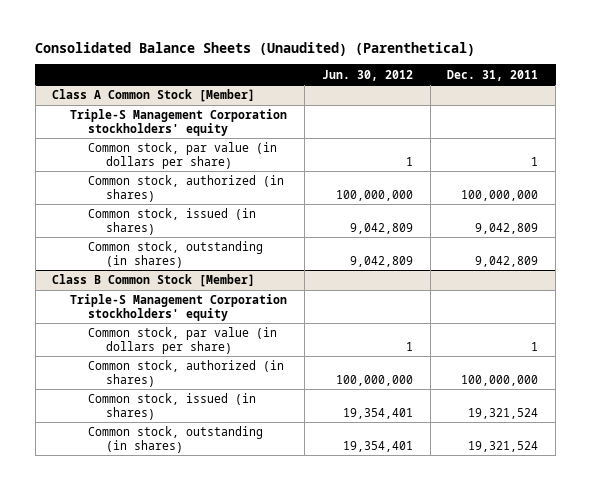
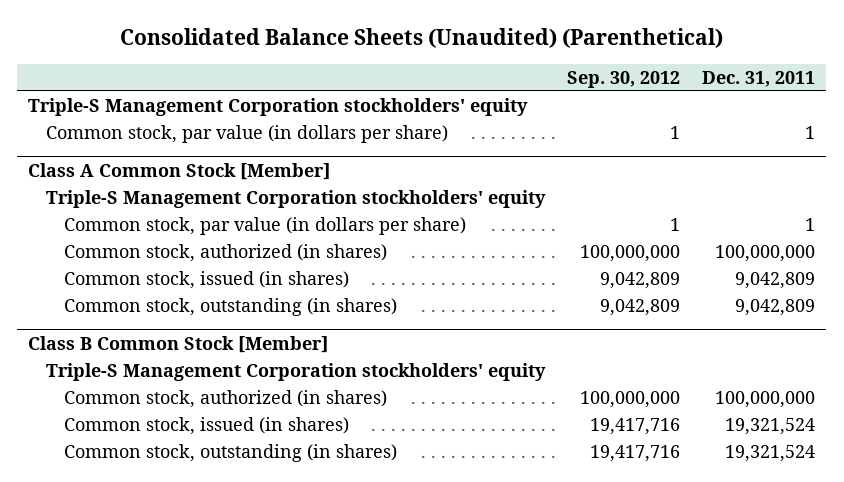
- | Jun. 30, 2012 | Dec. 31, 2011
+ | Sep. 30, 2012 | Dec. 31, 2011
+ Triple-S Management Corporation stockholders' equity
+ Common stock, par value (in dollars per share) | 1 | 1
@ Class B Common Stock [Member]
- Common stock, par value (in dollars per share) | 1 | 1

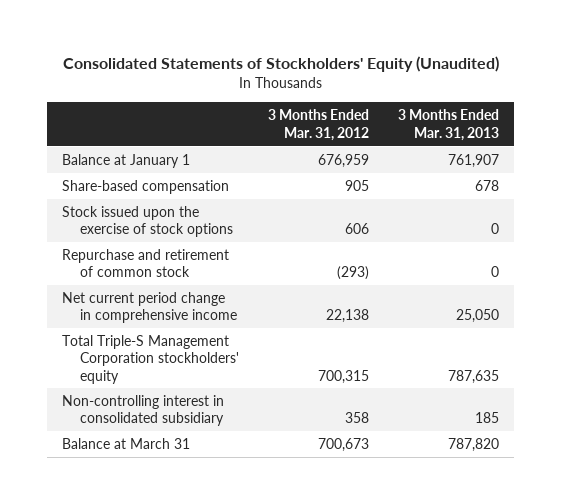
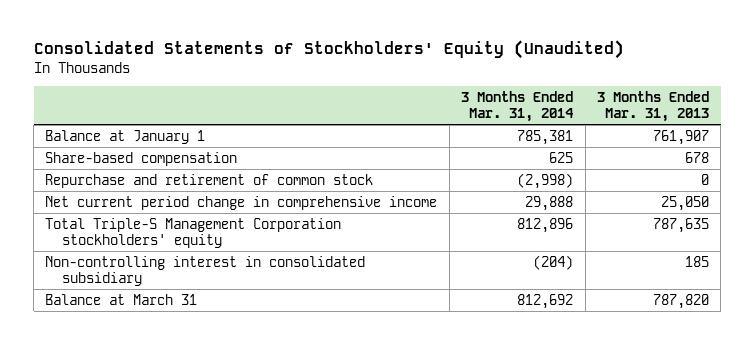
- | 3 Months Ended Mar. 31, 2012 | 3 Months Ended Mar. 31, 2013
+ | 3 Months Ended Mar. 31, 2014 | 3 Months Ended Mar. 31, 2013
- Stock issued upon the exercise of stock options | 606 | 0

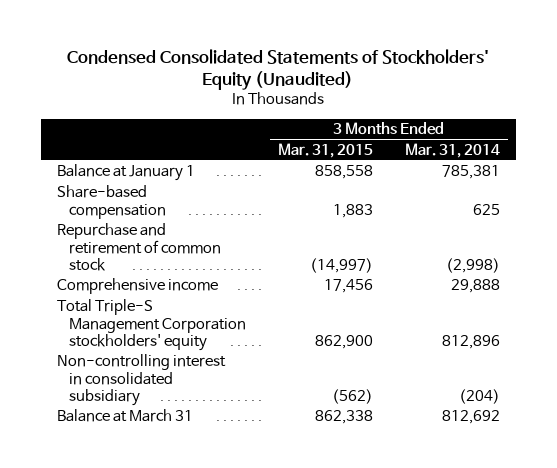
- Consolidated Statements of Stockholders' Equity (Unaudited)
+ Condensed Consolidated Statements of Stockholders' Equity (Unaudited)
- | 3 Months Ended Mar. 31, 2014 | 3 Months Ended Mar. 31, 2013
+ | 3 Months Ended Mar. 31, 2015 | 3 Months Ended Mar. 31, 2014
- Net current period change in comprehensive income | 29,888 | 25,050
+ Comprehensive income | 17,456 | 29,888

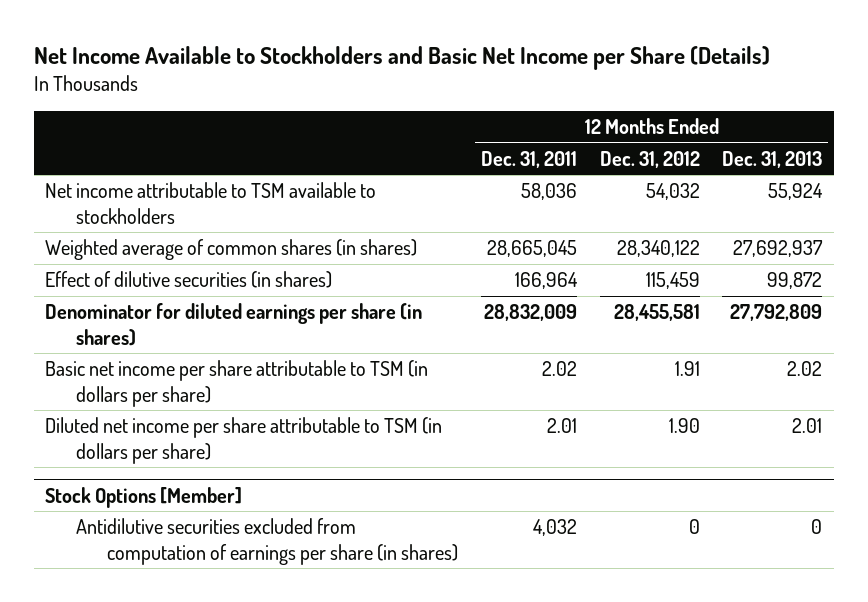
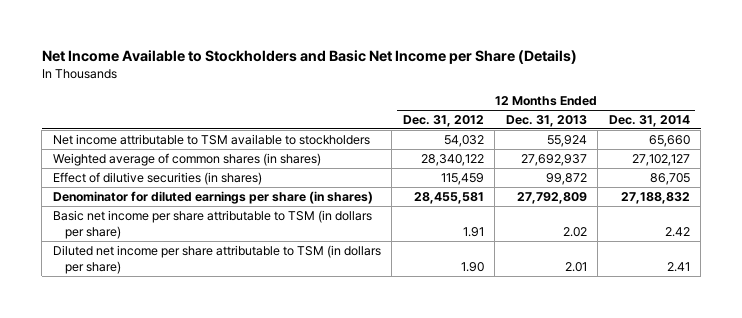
- | 12 Months Ended Dec. 31, 2011 | 12 Months Ended Dec. 31, 2012 | 12 Months Ended Dec. 31, 2013
+ | 12 Months Ended Dec. 31, 2012 | 12 Months Ended Dec. 31, 2013 | 12 Months Ended Dec. 31, 2014
- Stock Options [Member]
- Antidilutive securities excluded from computation of earnings per share (in shares) | 4,032 | 0 | 0

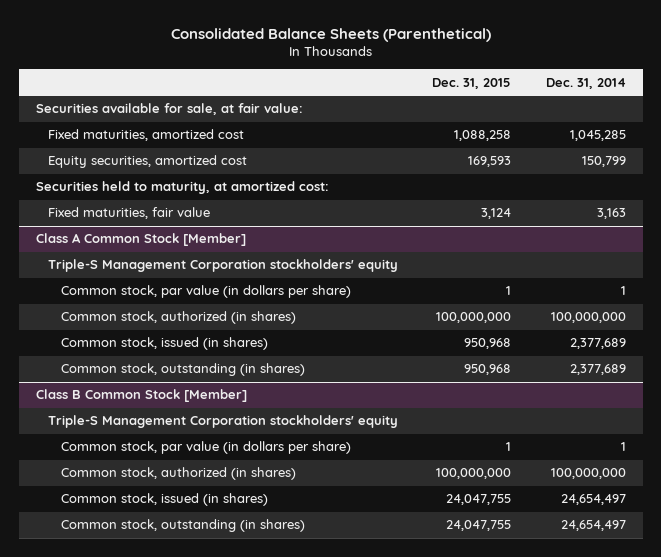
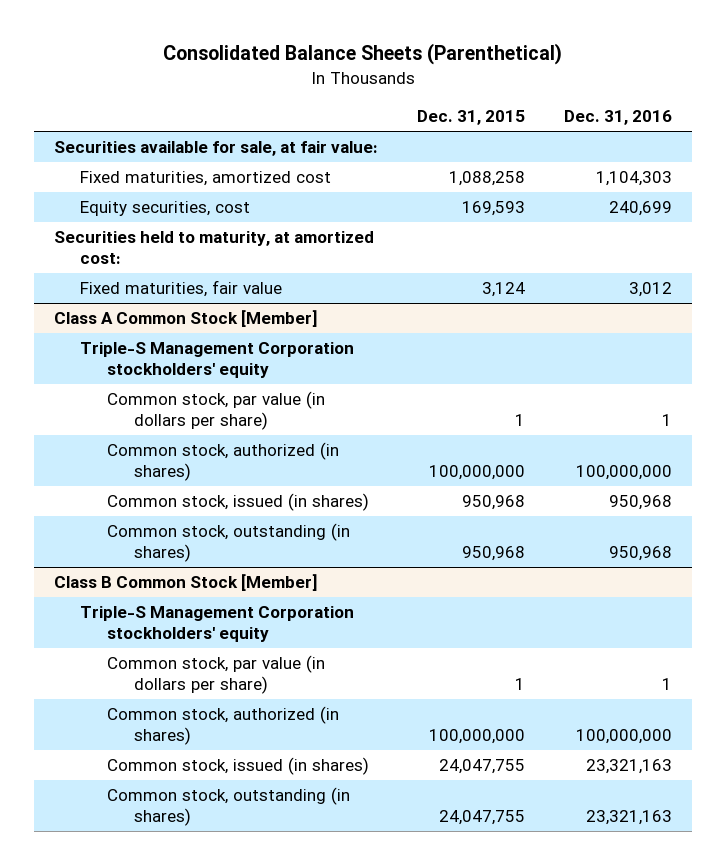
- | Dec. 31, 2015 | Dec. 31, 2014
+ | Dec. 31, 2015 | Dec. 31, 2016
- Equity securities, amortized cost | 169,593 | 150,799
+ Equity securities, cost | 169,593 | 240,699

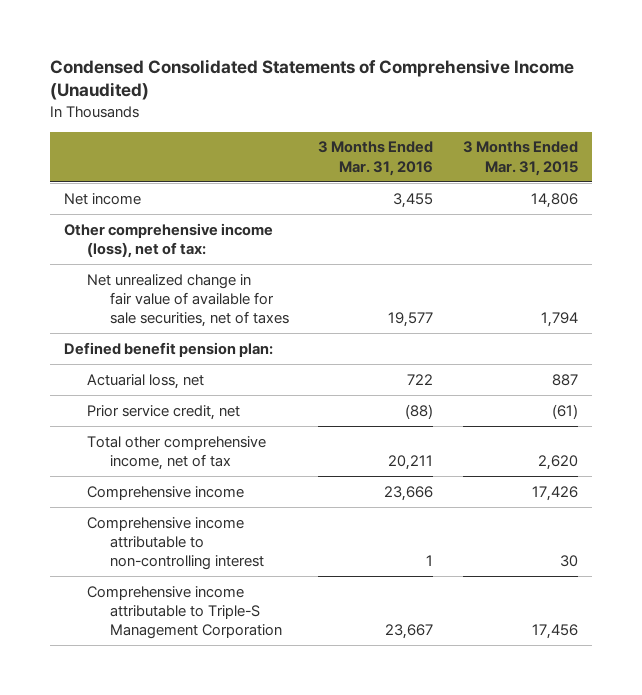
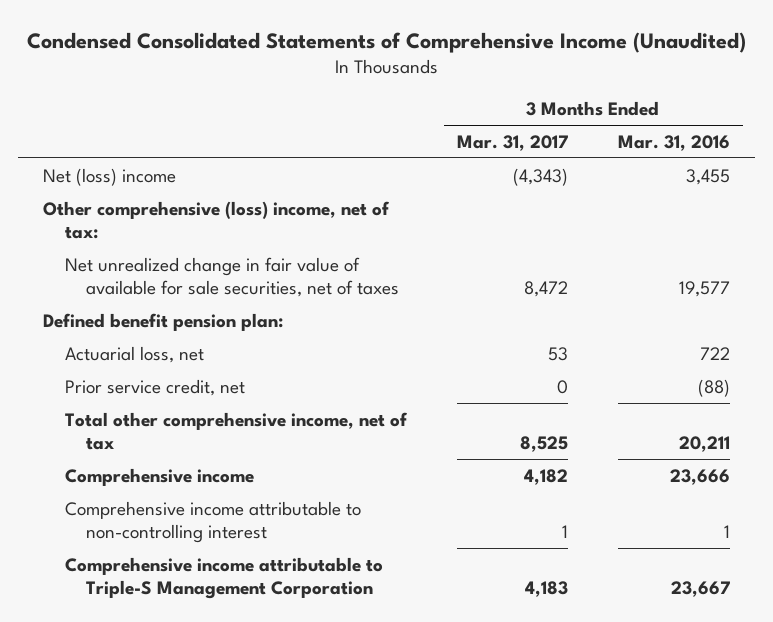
- | 3 Months Ended Mar. 31, 2016 | 3 Months Ended Mar. 31, 2015
+ | 3 Months Ended Mar. 31, 2017 | 3 Months Ended Mar. 31, 2016
- Net income | 3,455 | 14,806
- Other comprehensive income (loss), net of tax:
+ Net (loss) income | (4,343) | 3,455
+ Other comprehensive (loss) income, net of tax:

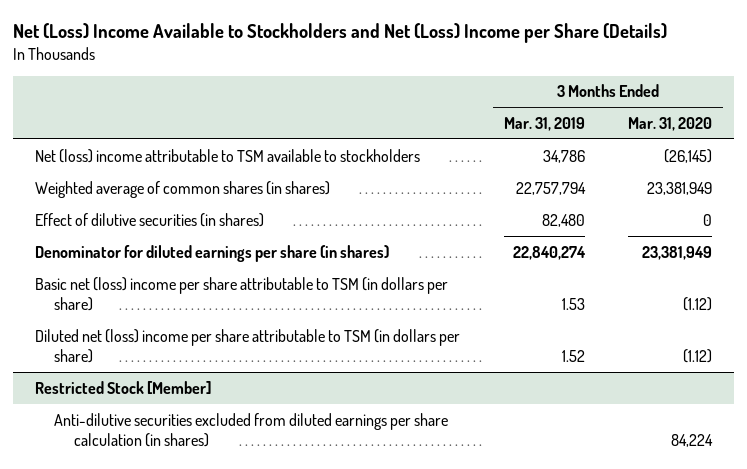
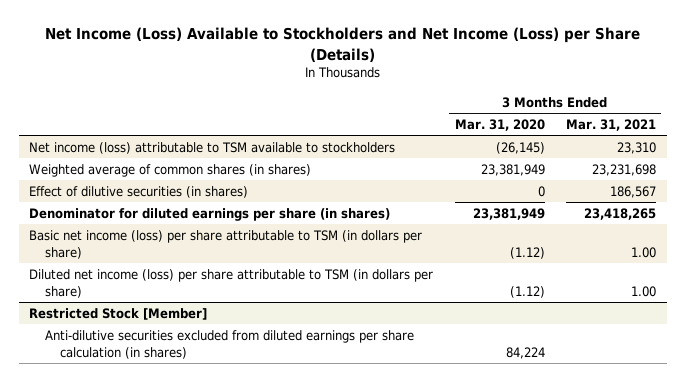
- Net (Loss) Income Available to Stockholders and Net (Loss) Income per Share (Details)
+ Net Income (Loss) Available to Stockholders and Net Income (Loss) per Share (Details)
- | 3 Months Ended Mar. 31, 2019 | 3 Months Ended Mar. 31, 2020
+ | 3 Months Ended Mar. 31, 2020 | 3 Months Ended Mar. 31, 2021
- Net (loss) income attributable to TSM available to stockholders | 34,786 | (26,145)
+ Net income (loss) attributable to TSM available to stockholders | (26,145) | 23,310
- Basic net (loss) income per share attributable to TSM (in dollars per share) | 1.53 | (1.12)
- Diluted net (loss) income per share attributable to TSM (in dollars per share) | 1.52 | (1.12)
+ Basic net income (loss) per share attributable to TSM (in dollars per share) | (1.12) | 1.00
+ Diluted net income (loss) per share attributable to TSM (in dollars per share) | (1.12) | 1.00

